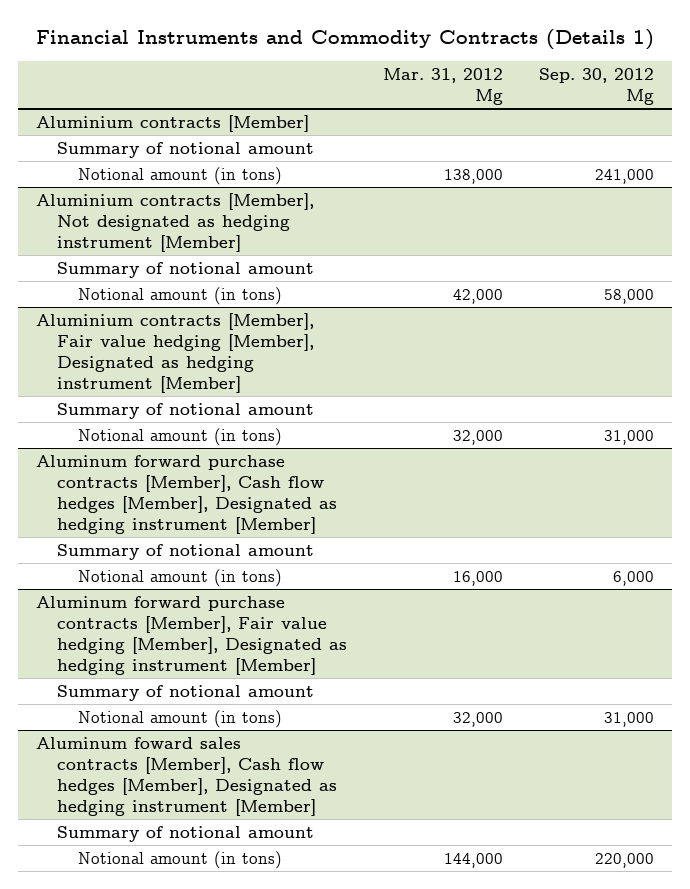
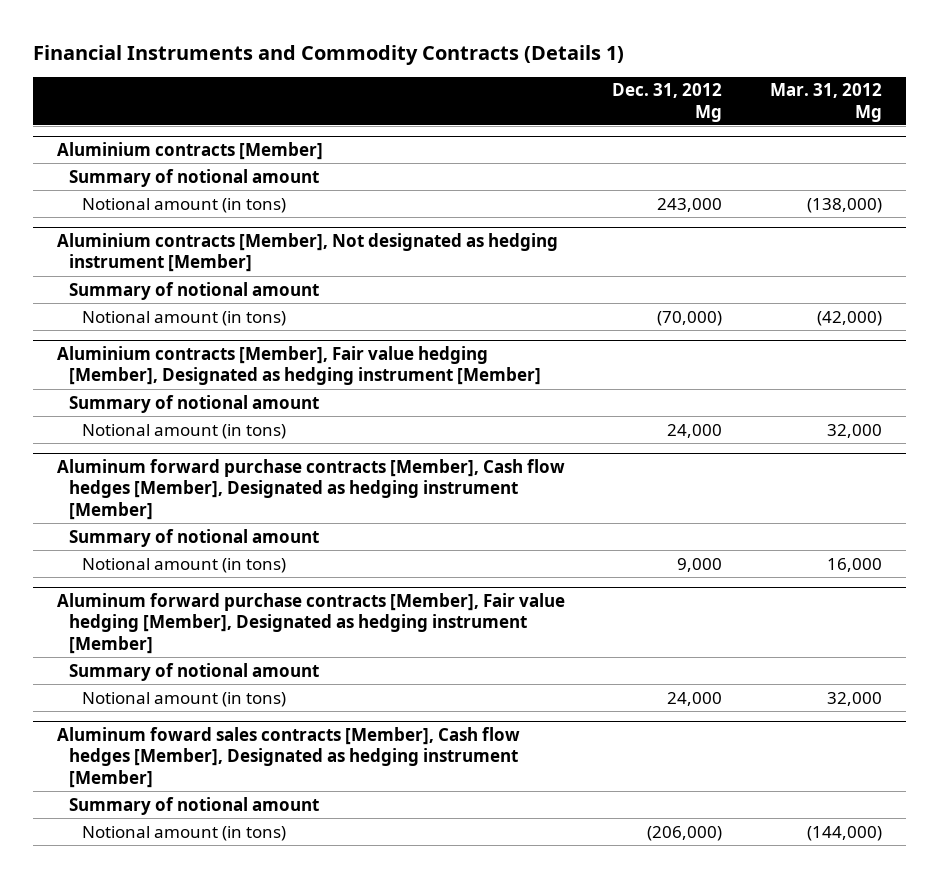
- | Mar. 31, 2012 Mg | Sep. 30, 2012 Mg
+ | Dec. 31, 2012 Mg | Mar. 31, 2012 Mg
@ Aluminium contracts [Member]
- Notional amount (in tons) | 138,000 | 241,000
+ Notional amount (in tons) | 243,000 | (138,000)
@ Aluminium contracts [Member], Not designated as hedging instrument [Member]
- Notional amount (in tons) | 42,000 | 58,000
+ Notional amount (in tons) | (70,000) | (42,000)
@ Aluminum foward sales contracts [Member], Cash flow hedges [Member], Designated as hedging instrument [Member]
- Notional amount (in tons) | 144,000 | 220,000
+ Notional amount (in tons) | (206,000) | (144,000)

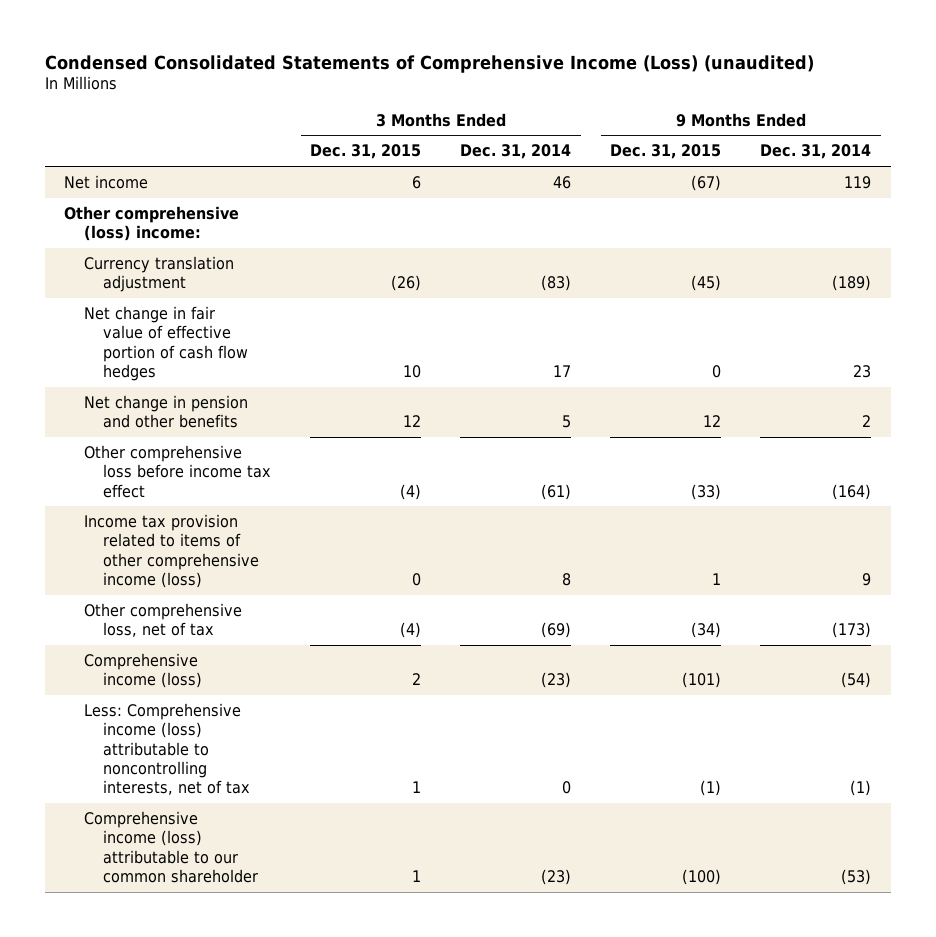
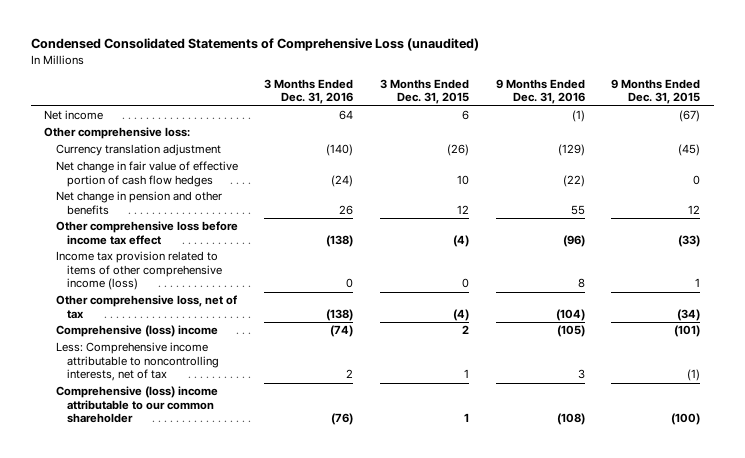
- Condensed Consolidated Statements of Comprehensive Income (Loss) (unaudited)
+ Condensed Consolidated Statements of Comprehensive Loss (unaudited)
- | 3 Months Ended Dec. 31, 2015 | 3 Months Ended Dec. 31, 2014 | 9 Months Ended Dec. 31, 2015 | 9 Months Ended Dec. 31, 2014
+ | 3 Months Ended Dec. 31, 2016 | 3 Months Ended Dec. 31, 2015 | 9 Months Ended Dec. 31, 2016 | 9 Months Ended Dec. 31, 2015
- Other comprehensive (loss) income:
+ Other comprehensive loss:
- Comprehensive income (loss) | 2 | (23) | (101) | (54)
- Less: Comprehensive income (loss) attributable to noncontrolling interests, net of tax | 1 | 0 | (1) | (1)
- Comprehensive income (loss) attributable to our common shareholder | 1 | (23) | (100) | (53)
+ Comprehensive (loss) income | (74) | 2 | (105) | (101)
+ Less: Comprehensive income attributable to noncontrolling interests, net of tax | 2 | 1 | 3 | (1)
+ Comprehensive (loss) income attributable to our common shareholder | (76) | 1 | (108) | (100)

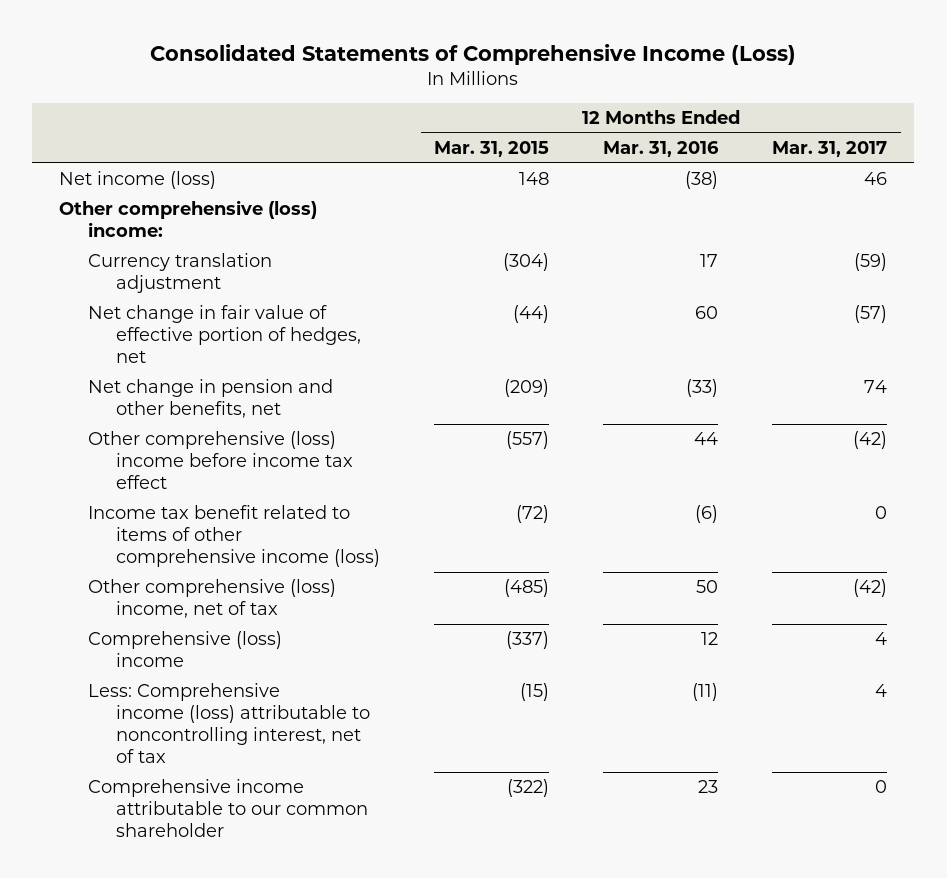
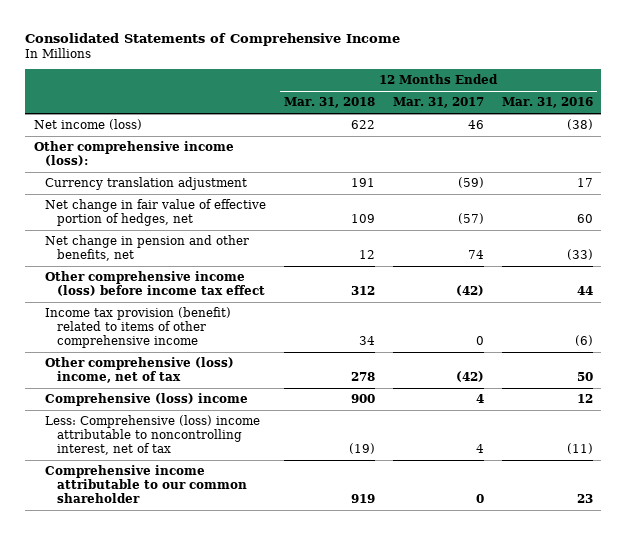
- Consolidated Statements of Comprehensive Income (Loss)
+ Consolidated Statements of Comprehensive Income
- | 12 Months Ended Mar. 31, 2015 | 12 Months Ended Mar. 31, 2016 | 12 Months Ended Mar. 31, 2017
+ | 12 Months Ended Mar. 31, 2018 | 12 Months Ended Mar. 31, 2017 | 12 Months Ended Mar. 31, 2016
- Other comprehensive (loss) income:
+ Other comprehensive income (loss):
- Other comprehensive (loss) income before income tax effect | (557) | 44 | (42)
- Income tax benefit related to items of other comprehensive income (loss) | (72) | (6) | 0
+ Other comprehensive income (loss) before income tax effect | 312 | (42) | 44
+ Income tax provision (benefit) related to items of other comprehensive income | 34 | 0 | (6)
- Less: Comprehensive income (loss) attributable to noncontrolling interest, net of tax | (15) | (11) | 4
+ Less: Comprehensive (loss) income attributable to noncontrolling interest, net of tax | (19) | 4 | (11)

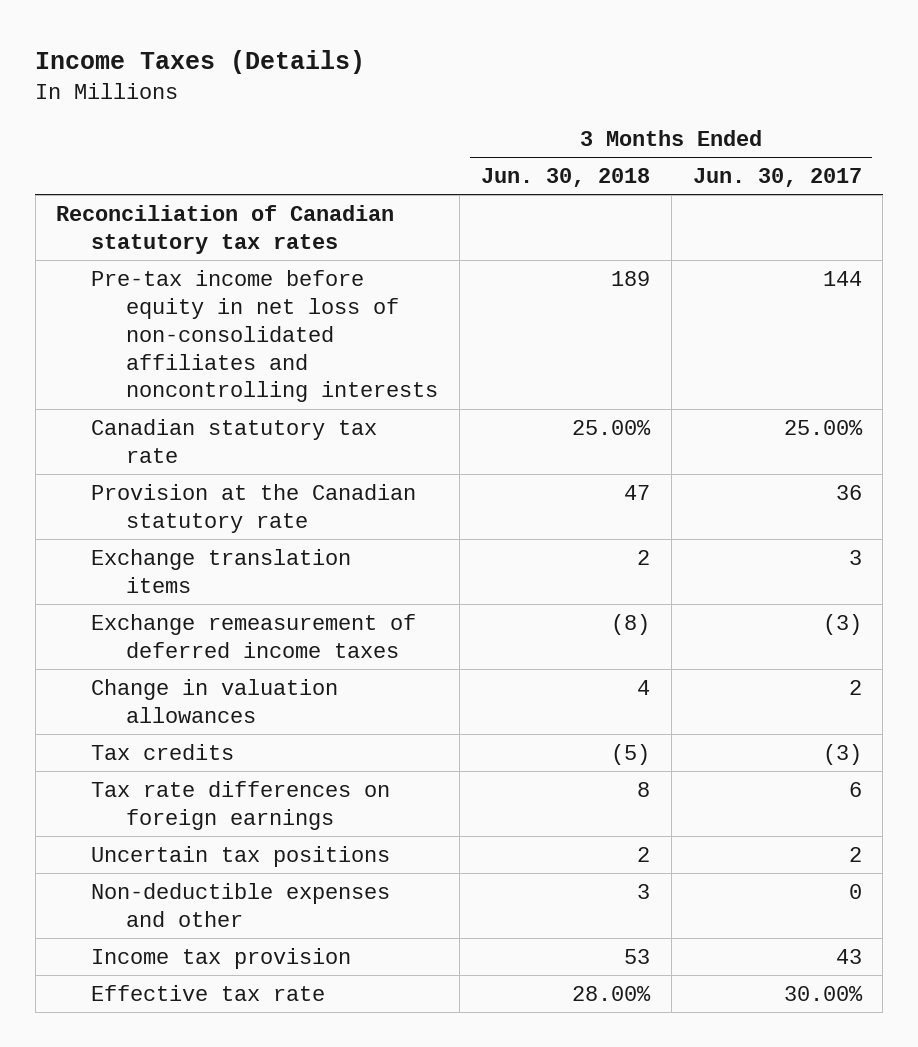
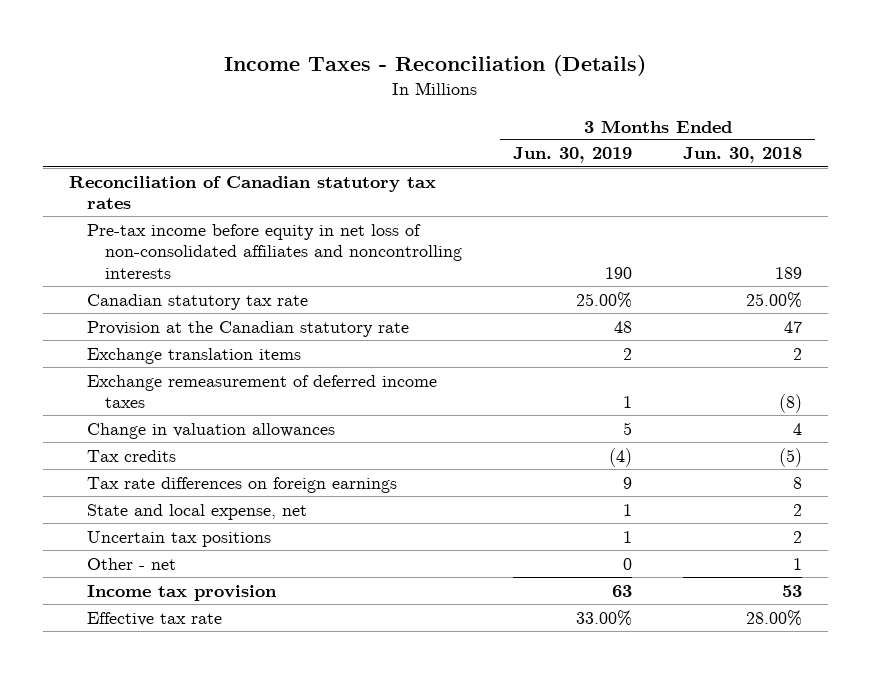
- Income Taxes (Details)
+ Income Taxes - Reconciliation (Details)
- | 3 Months Ended Jun. 30, 2018 | 3 Months Ended Jun. 30, 2017
+ | 3 Months Ended Jun. 30, 2019 | 3 Months Ended Jun. 30, 2018
+ State and local expense, net | 1 | 2
- Non-deductible expenses and other | 3 | 0
+ Other - net | 0 | 1

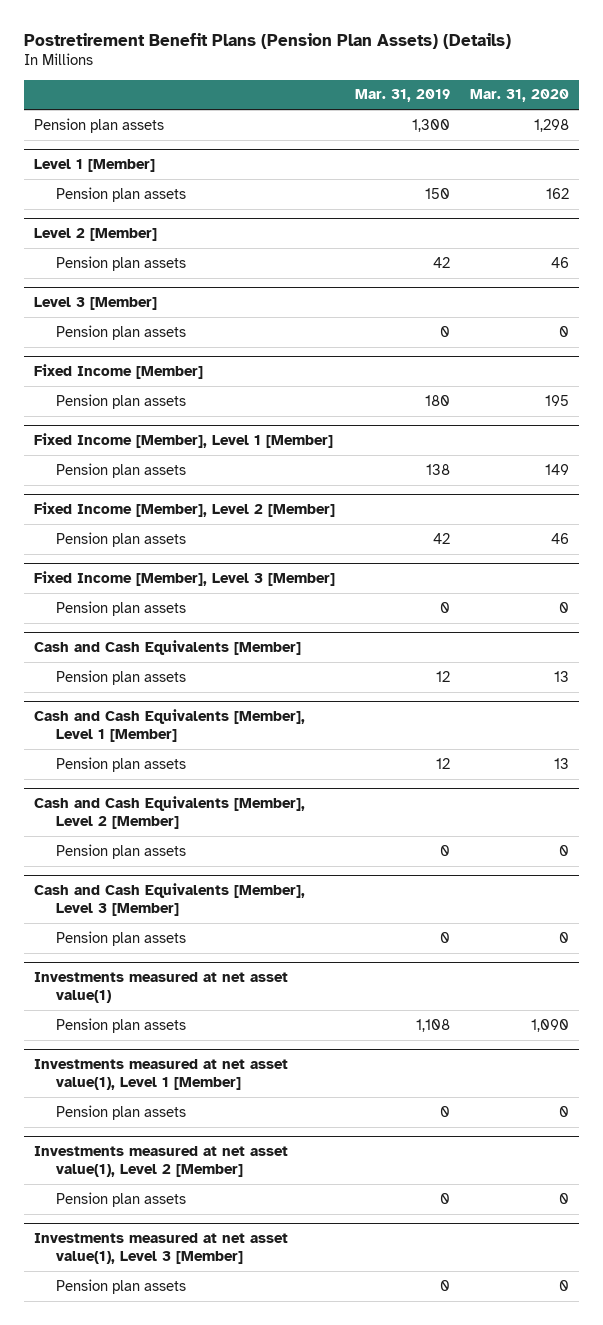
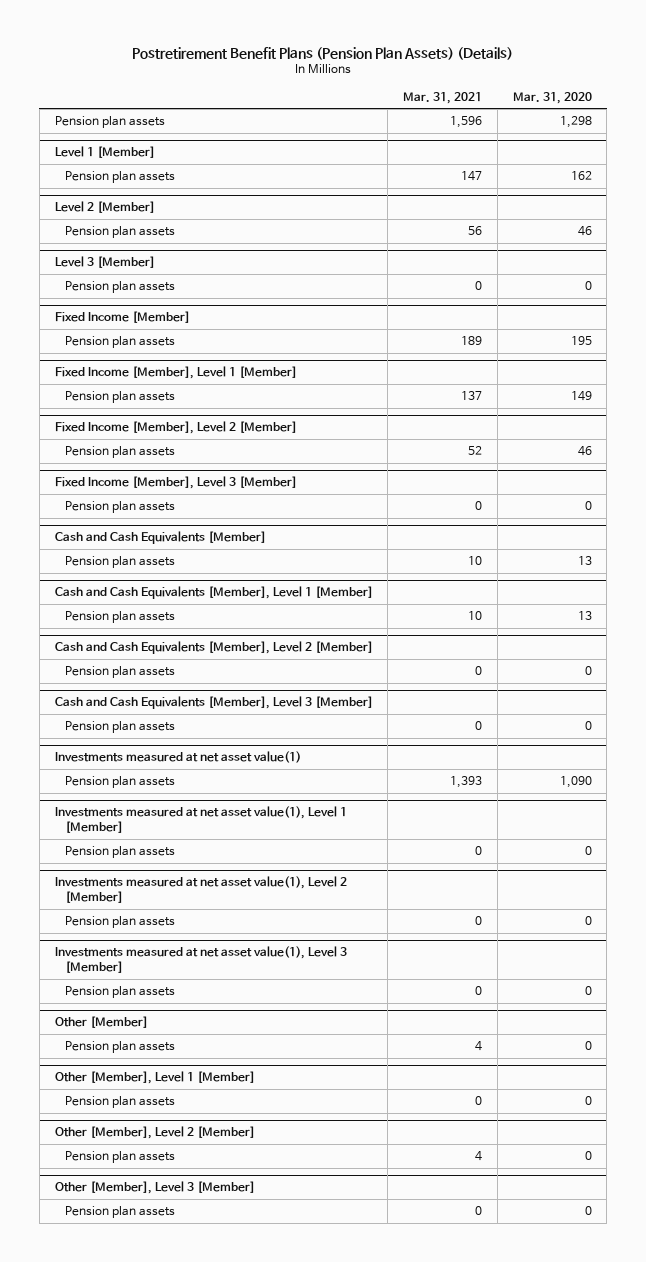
- | Mar. 31, 2019 | Mar. 31, 2020
+ | Mar. 31, 2021 | Mar. 31, 2020
+ Other [Member]
+ Pension plan assets | 4 | 0
+ Other [Member], Level 1 [Member]
+ Pension plan assets | 0 | 0
+ Other [Member], Level 2 [Member]
+ Pension plan assets | 4 | 0
+ Other [Member], Level 3 [Member]
+ Pension plan assets | 0 | 0

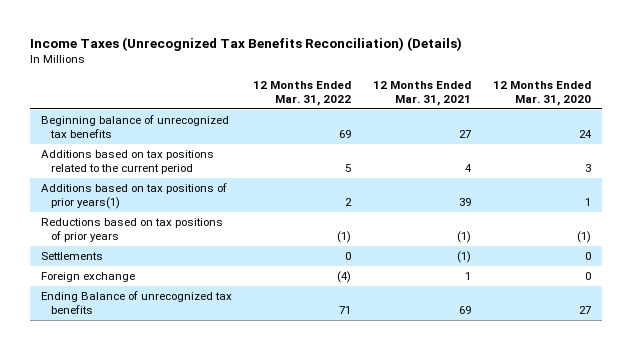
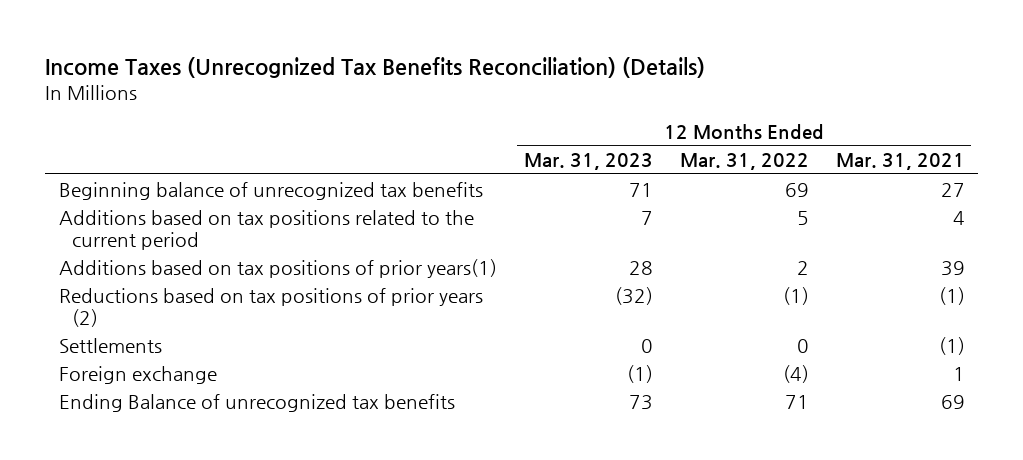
- | 12 Months Ended Mar. 31, 2022 | 12 Months Ended Mar. 31, 2021 | 12 Months Ended Mar. 31, 2020
+ | 12 Months Ended Mar. 31, 2023 | 12 Months Ended Mar. 31, 2022 | 12 Months Ended Mar. 31, 2021
- Reductions based on tax positions of prior years | (1) | (1) | (1)
+ Reductions based on tax positions of prior years (2) | (32) | (1) | (1)

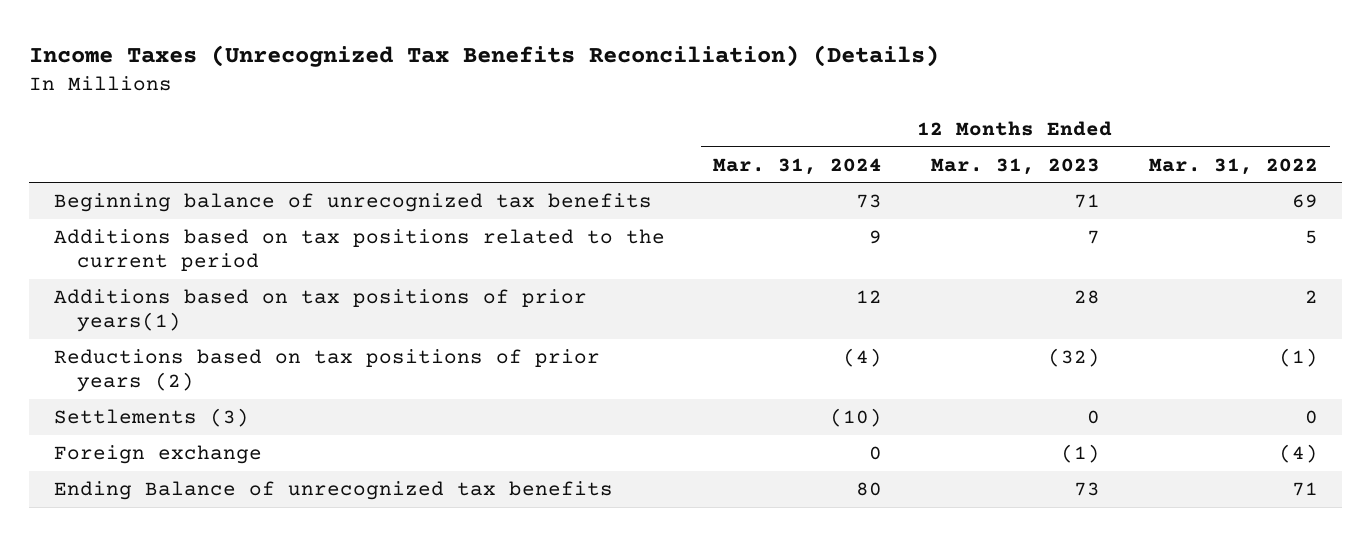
- | 12 Months Ended Mar. 31, 2023 | 12 Months Ended Mar. 31, 2022 | 12 Months Ended Mar. 31, 2021
+ | 12 Months Ended Mar. 31, 2024 | 12 Months Ended Mar. 31, 2023 | 12 Months Ended Mar. 31, 2022
- Settlements | 0 | 0 | (1)
+ Settlements (3) | (10) | 0 | 0

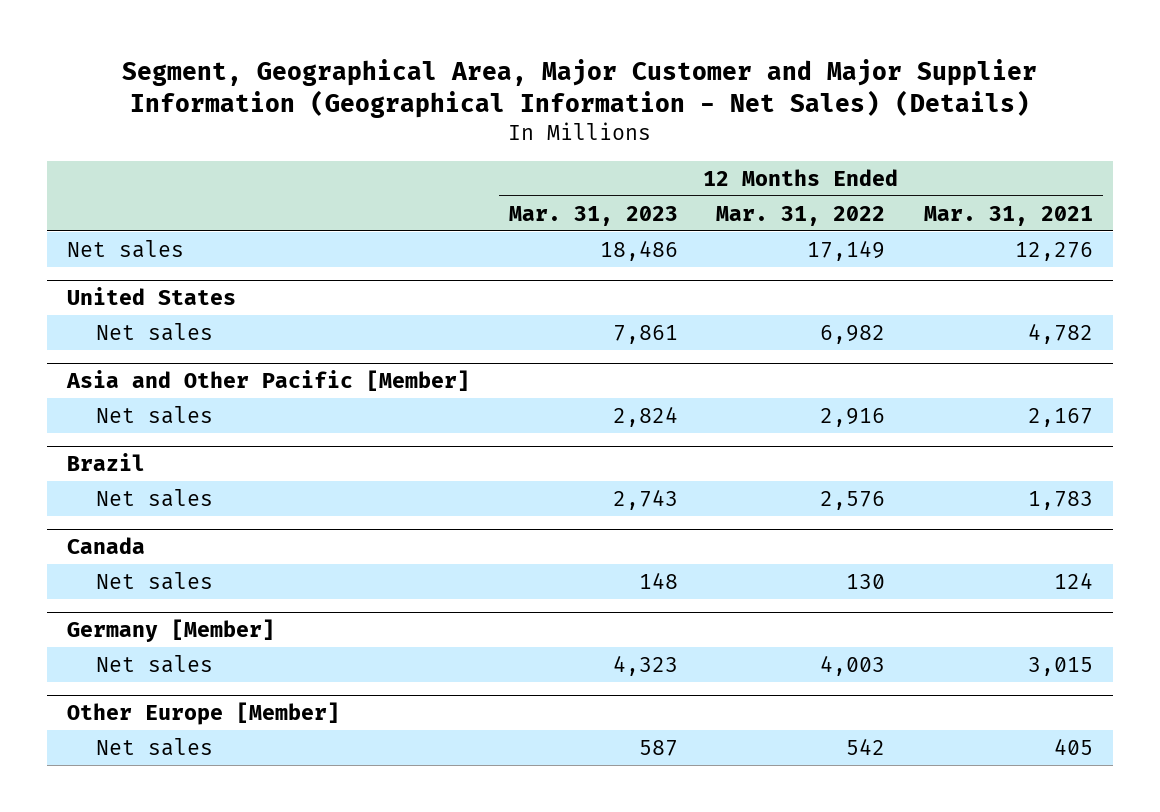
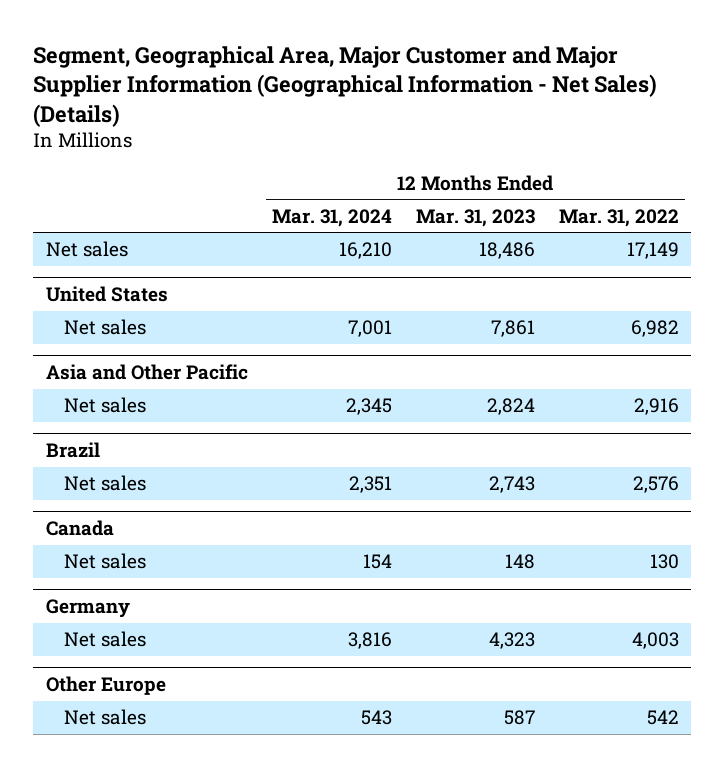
- | 12 Months Ended Mar. 31, 2023 | 12 Months Ended Mar. 31, 2022 | 12 Months Ended Mar. 31, 2021
+ | 12 Months Ended Mar. 31, 2024 | 12 Months Ended Mar. 31, 2023 | 12 Months Ended Mar. 31, 2022
- Asia and Other Pacific [Member]
+ Asia and Other Pacific
- Germany [Member]
+ Germany
- Other Europe [Member]
+ Other Europe

